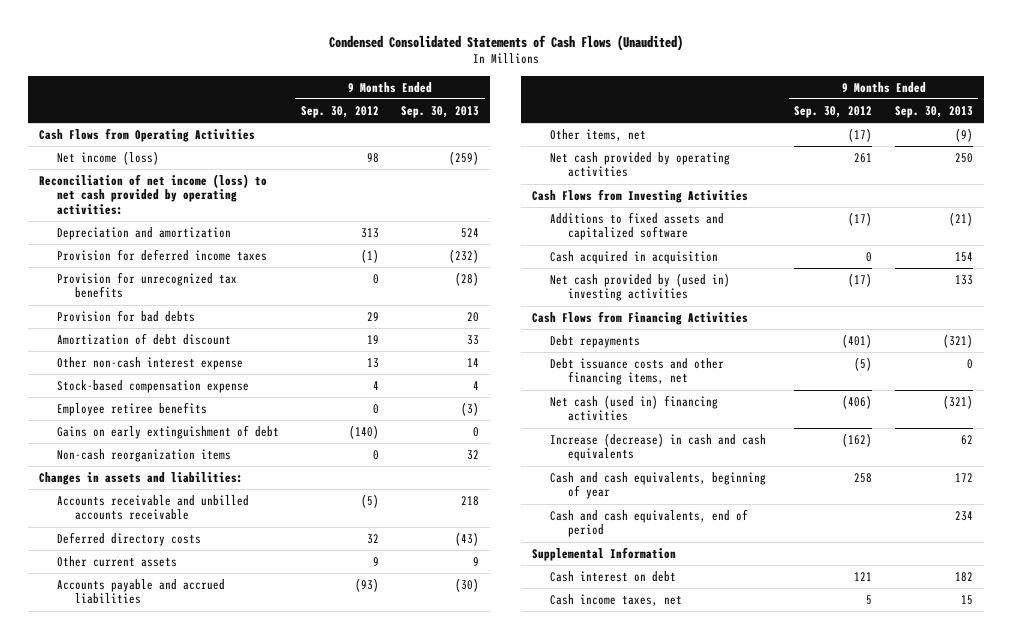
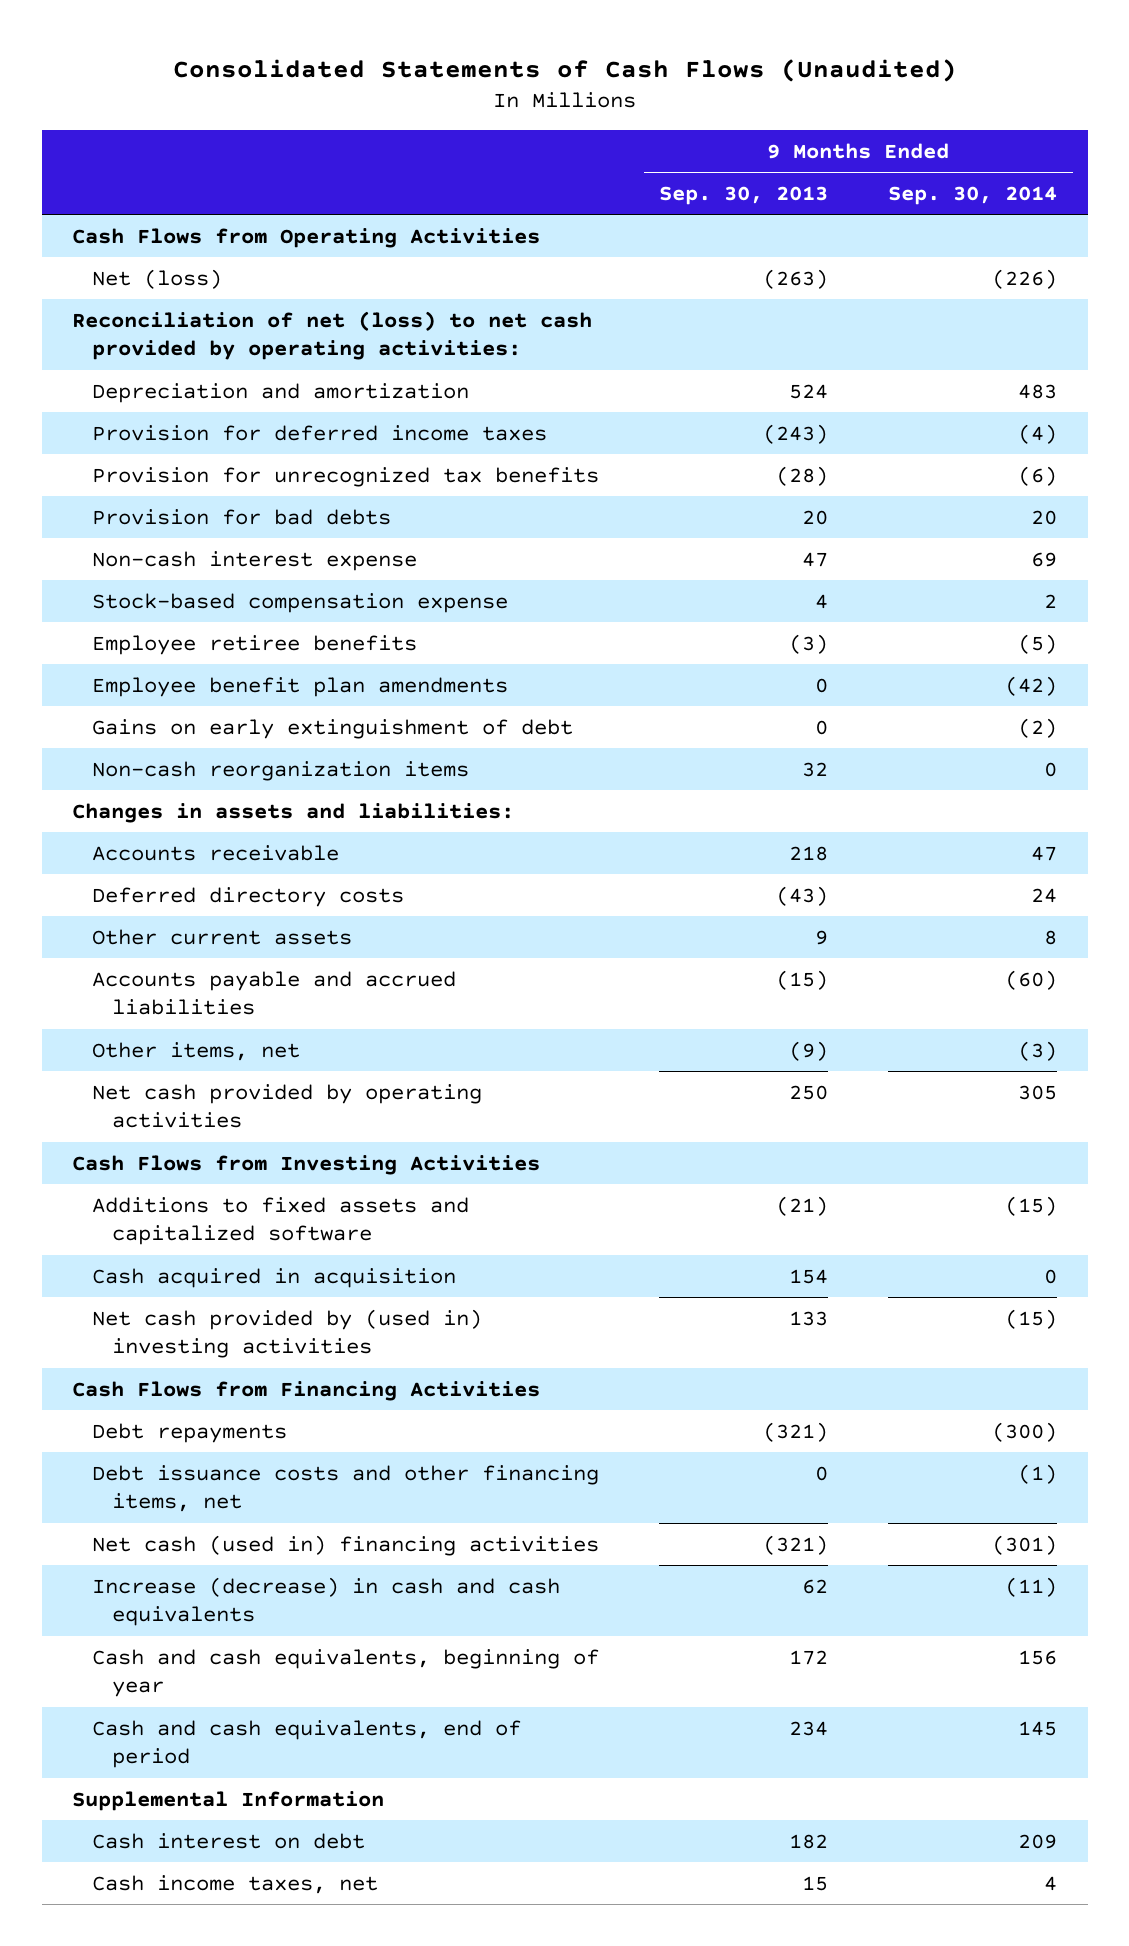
- Condensed Consolidated Statements of Cash Flows (Unaudited)
+ Consolidated Statements of Cash Flows (Unaudited)
- | 9 Months Ended Sep. 30, 2012 | 9 Months Ended Sep. 30, 2013
+ | 9 Months Ended Sep. 30, 2013 | 9 Months Ended Sep. 30, 2014
- Net income (loss) | 98 | (259)
- Reconciliation of net income (loss) to net cash provided by operating activities:
+ Net (loss) | (263) | (226)
+ Reconciliation of net (loss) to net cash provided by operating activities:
- Provision for deferred income taxes | (1) | (232)
+ Provision for deferred income taxes | (243) | (4)
- Amortization of debt discount | 19 | 33
- Other non-cash interest expense | 13 | 14
+ Non-cash interest expense | 47 | 69
+ Employee benefit plan amendments | 0 | (42)
- Accounts receivable and unbilled accounts receivable | (5) | 218
+ Accounts receivable | 218 | 47
- Accounts payable and accrued liabilities | (93) | (30)
+ Accounts payable and accrued liabilities | (15) | (60)

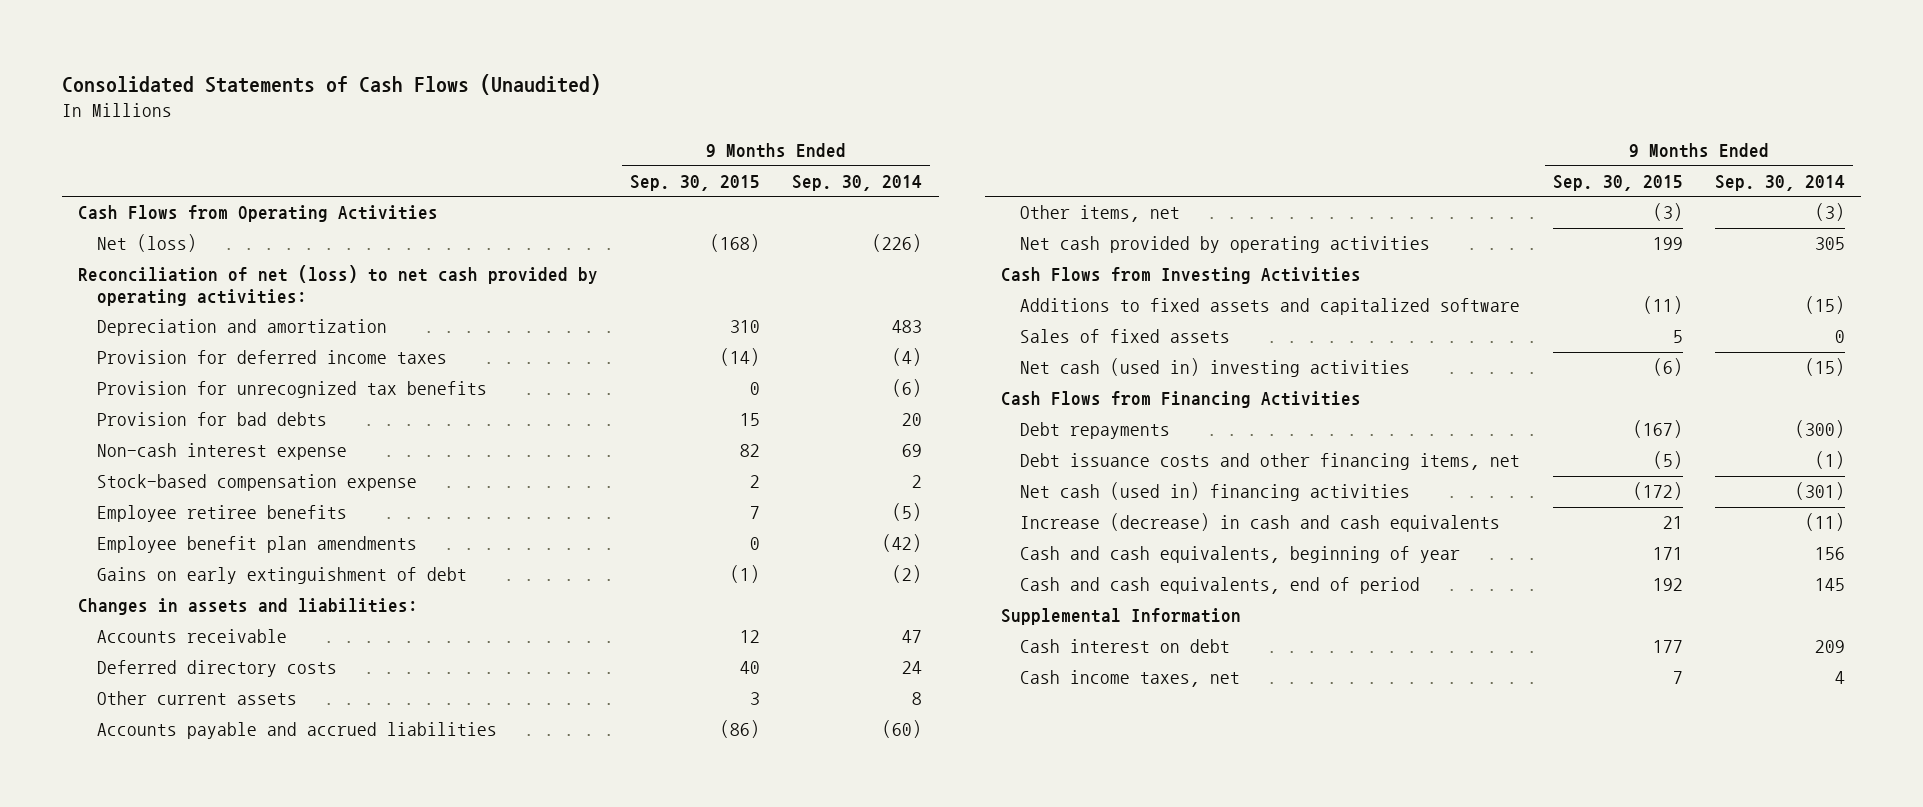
- | 9 Months Ended Sep. 30, 2013 | 9 Months Ended Sep. 30, 2014
+ | 9 Months Ended Sep. 30, 2015 | 9 Months Ended Sep. 30, 2014
- Non-cash reorganization items | 32 | 0
- Cash acquired in acquisition | 154 | 0
- Net cash provided by (used in) investing activities | 133 | (15)
+ Sales of fixed assets | 5 | 0
+ Net cash (used in) investing activities | (6) | (15)

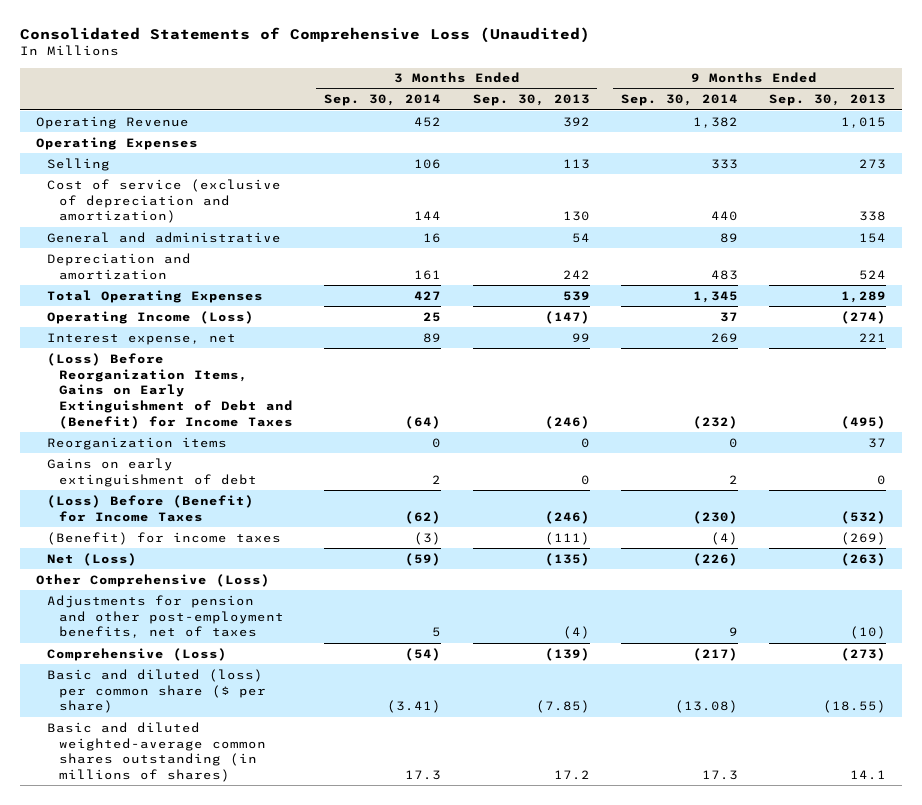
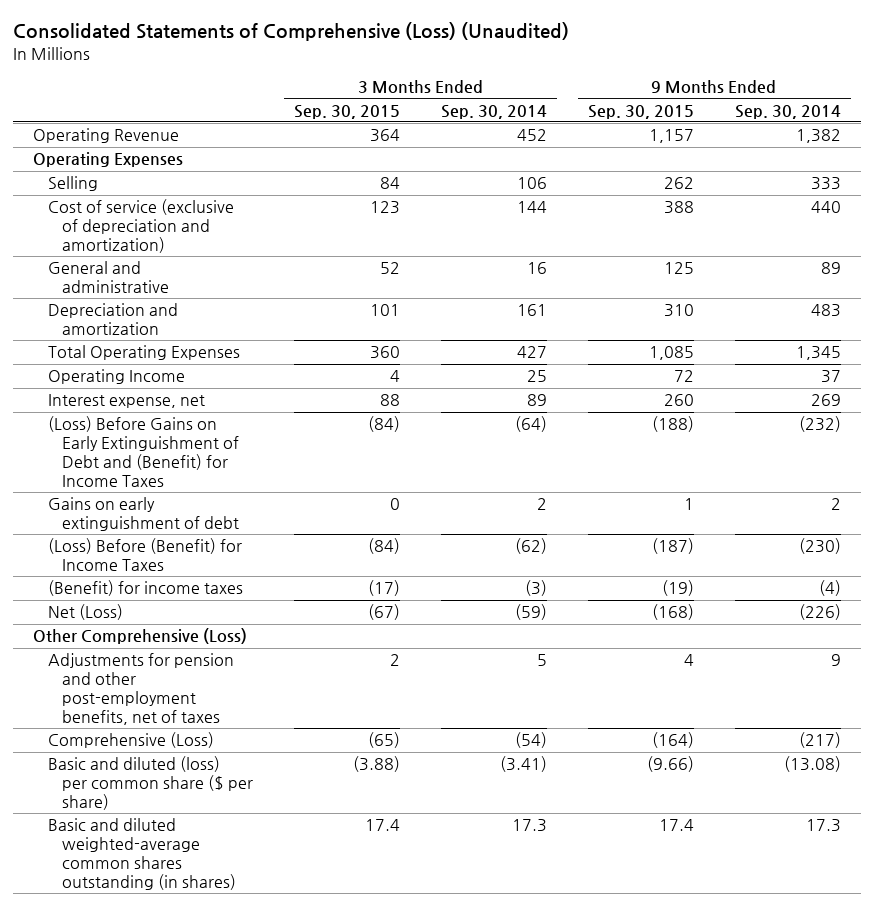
- Consolidated Statements of Comprehensive Loss (Unaudited)
+ Consolidated Statements of Comprehensive (Loss) (Unaudited)
- | 3 Months Ended Sep. 30, 2014 | 3 Months Ended Sep. 30, 2013 | 9 Months Ended Sep. 30, 2014 | 9 Months Ended Sep. 30, 2013
+ | 3 Months Ended Sep. 30, 2015 | 3 Months Ended Sep. 30, 2014 | 9 Months Ended Sep. 30, 2015 | 9 Months Ended Sep. 30, 2014
- Operating Income (Loss) | 25 | (147) | 37 | (274)
+ Operating Income | 4 | 25 | 72 | 37
- (Loss) Before Reorganization Items, Gains on Early Extinguishment of Debt and (Benefit) for Income Taxes | (64) | (246) | (232) | (495)
- Reorganization items | 0 | 0 | 0 | 37
+ (Loss) Before Gains on Early Extinguishment of Debt and (Benefit) for Income Taxes | (84) | (64) | (188) | (232)
- Basic and diluted weighted-average common shares outstanding (in millions of shares) | 17.3 | 17.2 | 17.3 | 14.1
+ Basic and diluted weighted-average common shares outstanding (in shares) | 17.4 | 17.3 | 17.4 | 17.3

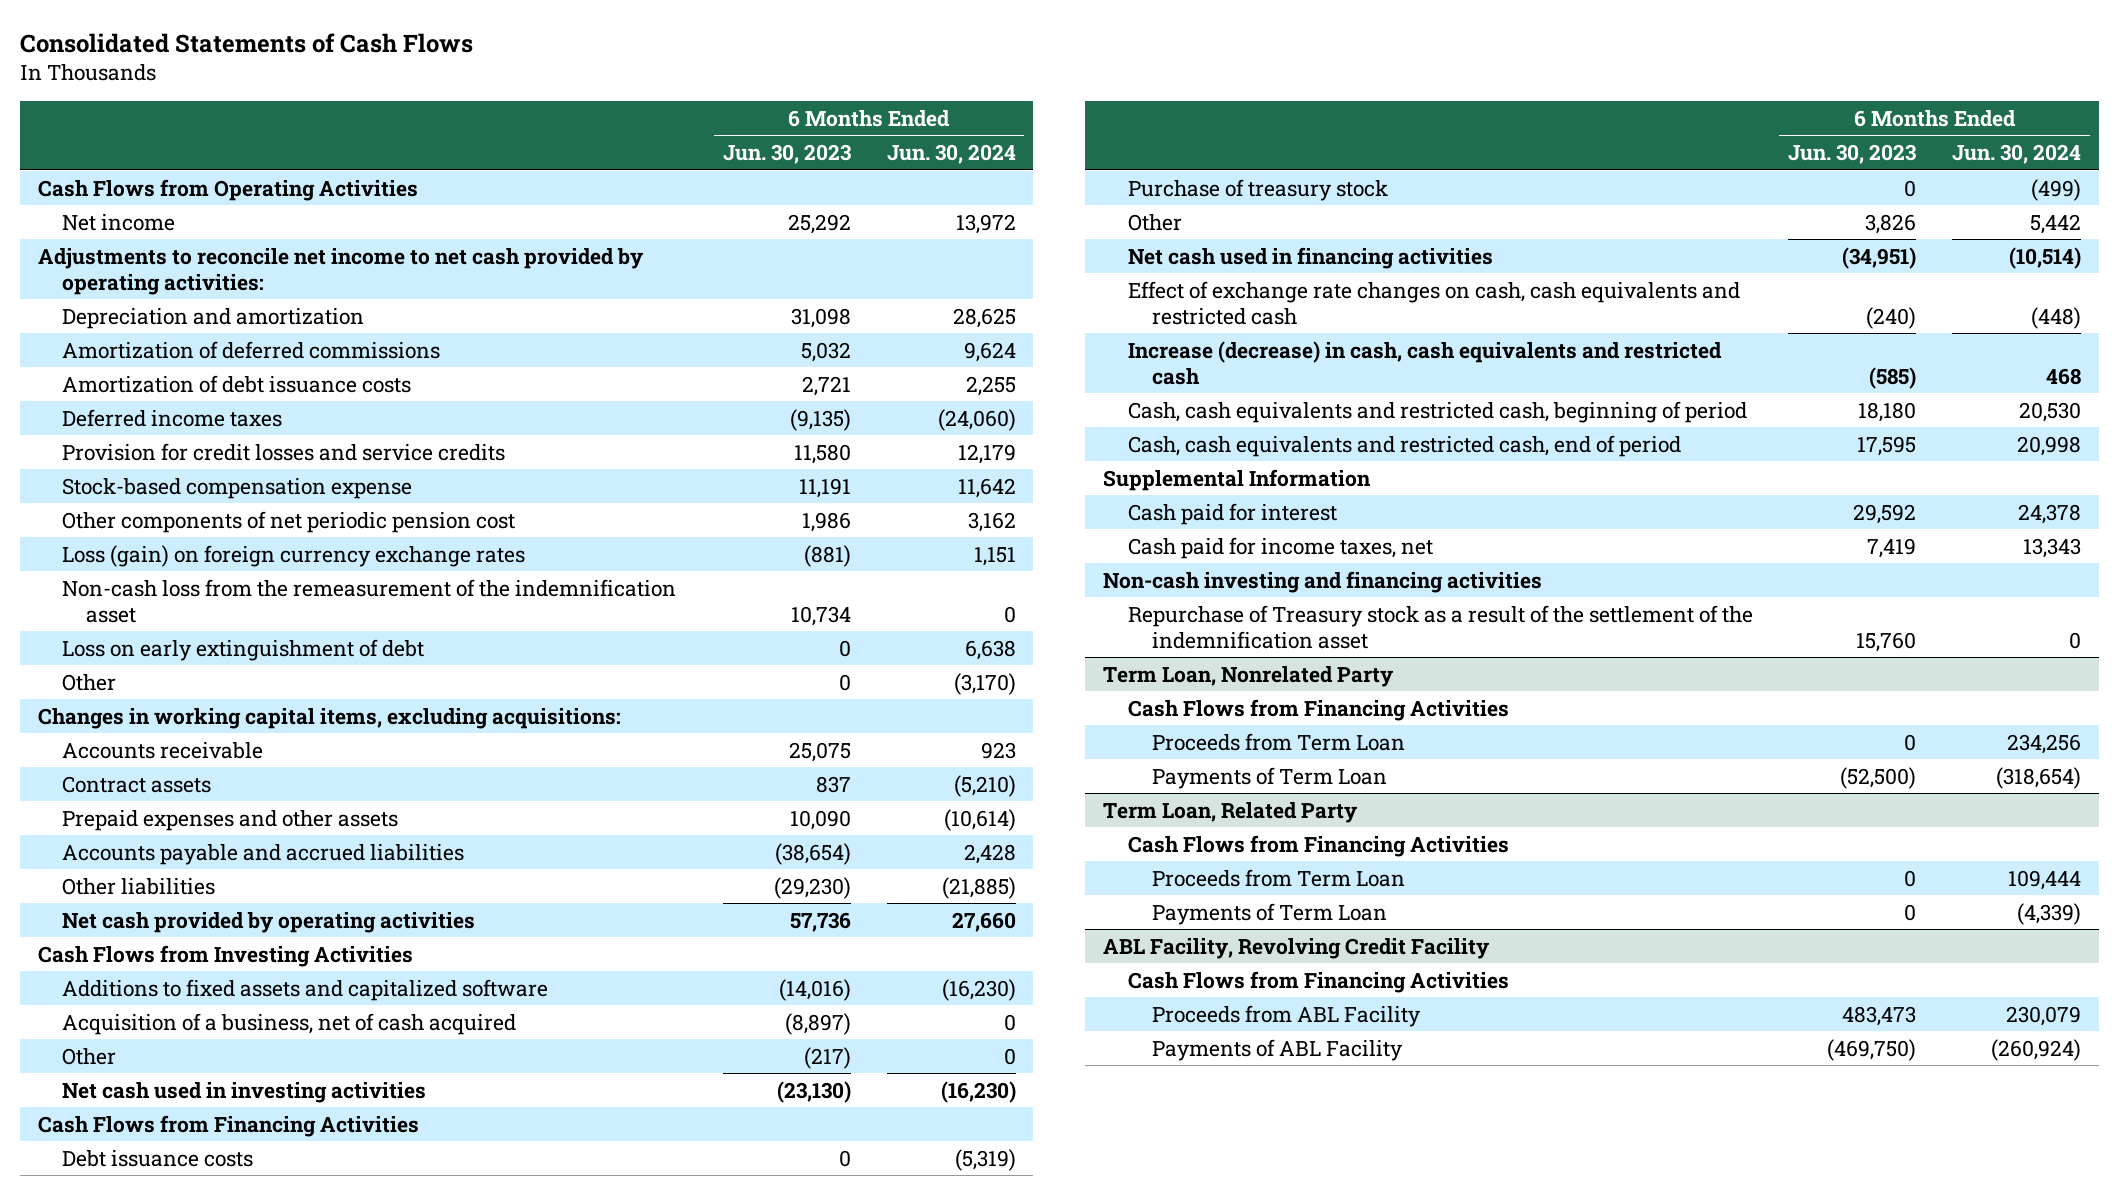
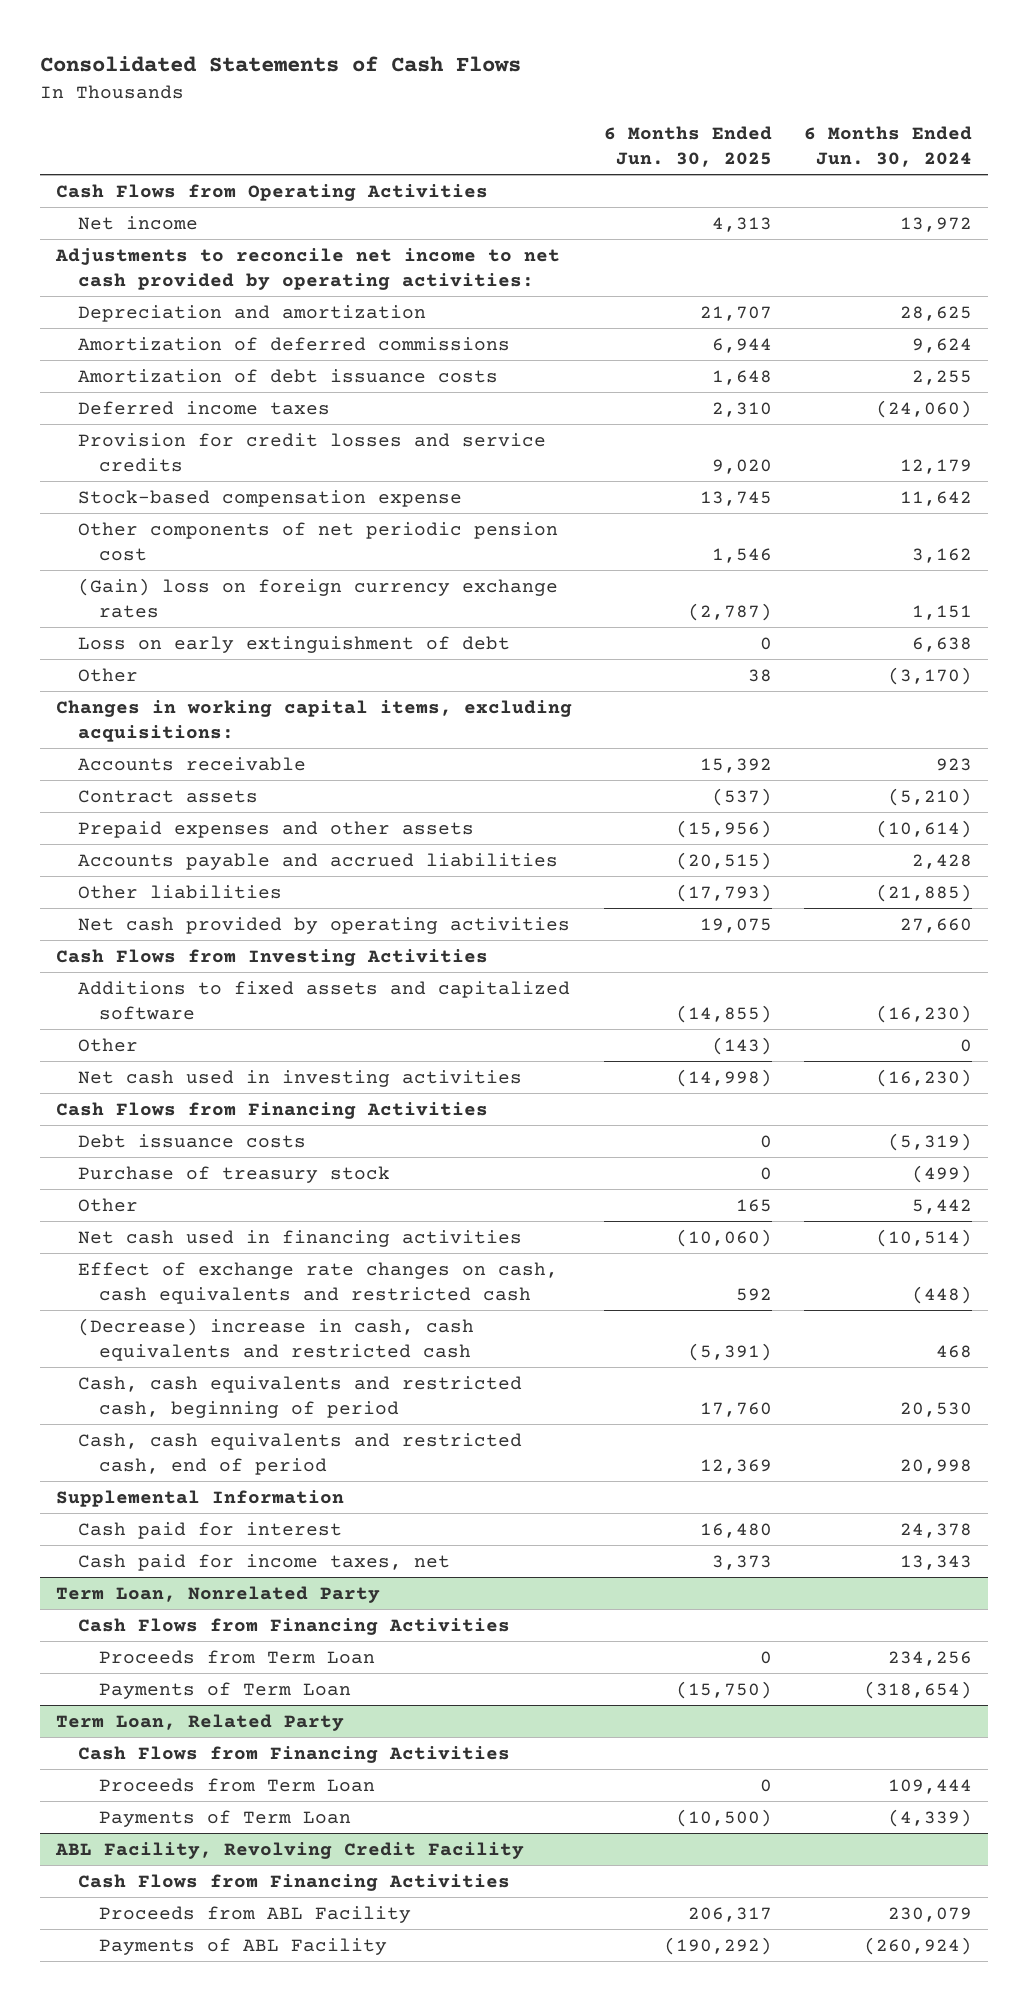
- | 6 Months Ended Jun. 30, 2023 | 6 Months Ended Jun. 30, 2024
+ | 6 Months Ended Jun. 30, 2025 | 6 Months Ended Jun. 30, 2024
- Loss (gain) on foreign currency exchange rates | (881) | 1,151
- Non-cash loss from the remeasurement of the indemnification asset | 10,734 | 0
+ (Gain) loss on foreign currency exchange rates | (2,787) | 1,151
- Acquisition of a business, net of cash acquired | (8,897) | 0
- Increase (decrease) in cash, cash equivalents and restricted cash | (585) | 468
+ (Decrease) increase in cash, cash equivalents and restricted cash | (5,391) | 468
- Non-cash investing and financing activities
- Repurchase of Treasury stock as a result of the settlement of the indemnification asset | 15,760 | 0

